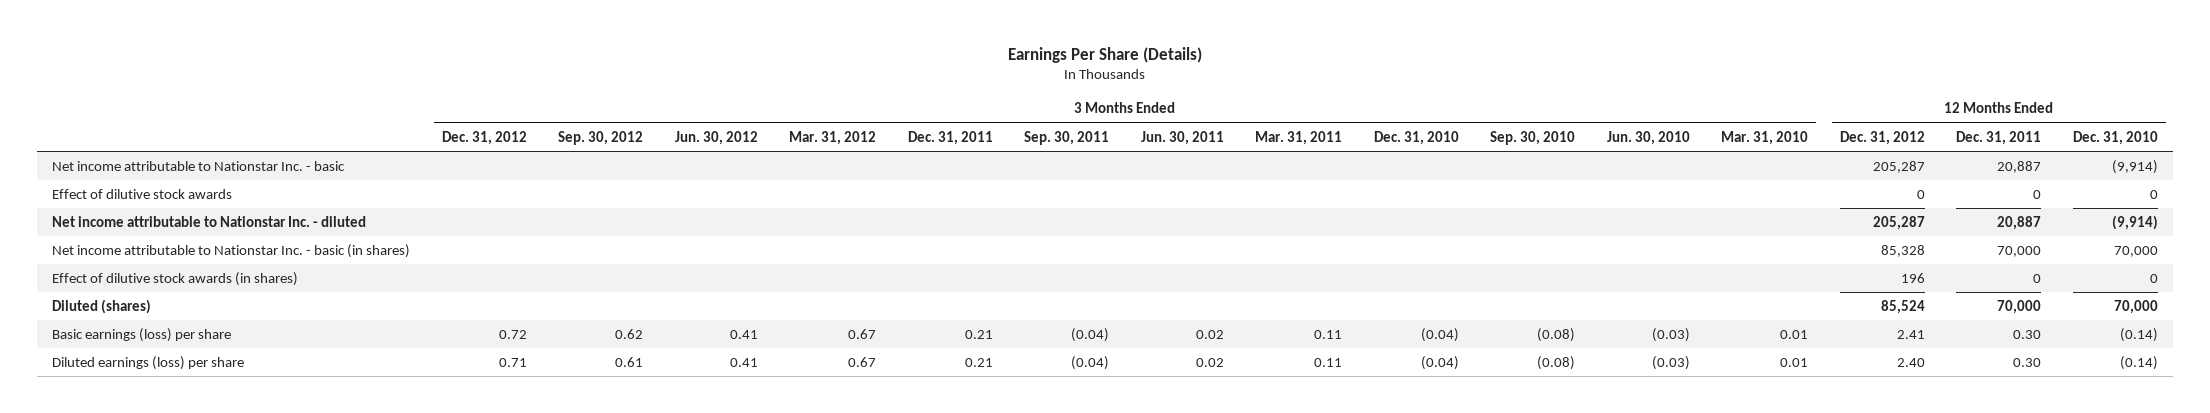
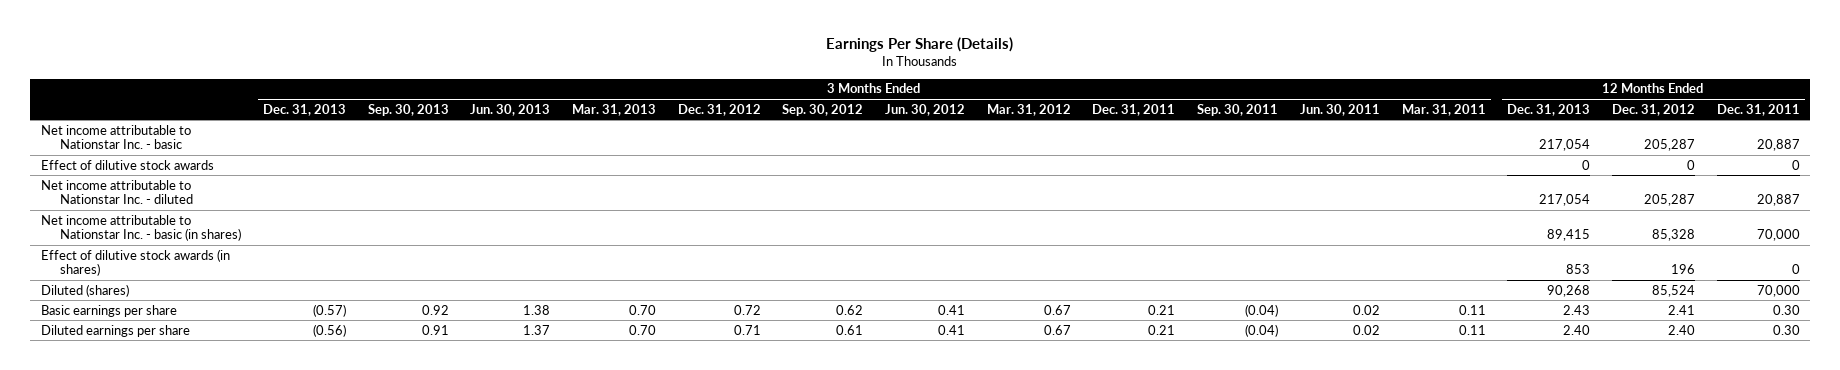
- | 3 Months Ended Dec. 31, 2012 | 3 Months Ended Sep. 30, 2012 | 3 Months Ended Jun. 30, 2012 | 3 Months Ended Mar. 31, 2012 | 3 Months Ended Dec. 31, 2011 | 3 Months Ended Sep. 30, 2011 | 3 Months Ended Jun. 30, 2011 | 3 Months Ended Mar. 31, 2011 | 3 Months Ended Dec. 31, 2010 | 3 Months Ended Sep. 30, 2010 | 3 Months Ended Jun. 30, 2010 | 3 Months Ended Mar. 31, 2010 | 12 Months Ended Dec. 31, 2012 | 12 Months Ended Dec. 31, 2011 | 12 Months Ended Dec. 31, 2010
+ | 3 Months Ended Dec. 31, 2013 | 3 Months Ended Sep. 30, 2013 | 3 Months Ended Jun. 30, 2013 | 3 Months Ended Mar. 31, 2013 | 3 Months Ended Dec. 31, 2012 | 3 Months Ended Sep. 30, 2012 | 3 Months Ended Jun. 30, 2012 | 3 Months Ended Mar. 31, 2012 | 3 Months Ended Dec. 31, 2011 | 3 Months Ended Sep. 30, 2011 | 3 Months Ended Jun. 30, 2011 | 3 Months Ended Mar. 31, 2011 | 12 Months Ended Dec. 31, 2013 | 12 Months Ended Dec. 31, 2012 | 12 Months Ended Dec. 31, 2011
- Basic earnings (loss) per share | 0.72 | 0.62 | 0.41 | 0.67 | 0.21 | (0.04) | 0.02 | 0.11 | (0.04) | (0.08) | (0.03) | 0.01 | 2.41 | 0.30 | (0.14)
- Diluted earnings (loss) per share | 0.71 | 0.61 | 0.41 | 0.67 | 0.21 | (0.04) | 0.02 | 0.11 | (0.04) | (0.08) | (0.03) | 0.01 | 2.40 | 0.30 | (0.14)
+ Basic earnings per share | (0.57) | 0.92 | 1.38 | 0.70 | 0.72 | 0.62 | 0.41 | 0.67 | 0.21 | (0.04) | 0.02 | 0.11 | 2.43 | 2.41 | 0.30
+ Diluted earnings per share | (0.56) | 0.91 | 1.37 | 0.70 | 0.71 | 0.61 | 0.41 | 0.67 | 0.21 | (0.04) | 0.02 | 0.11 | 2.40 | 2.40 | 0.30

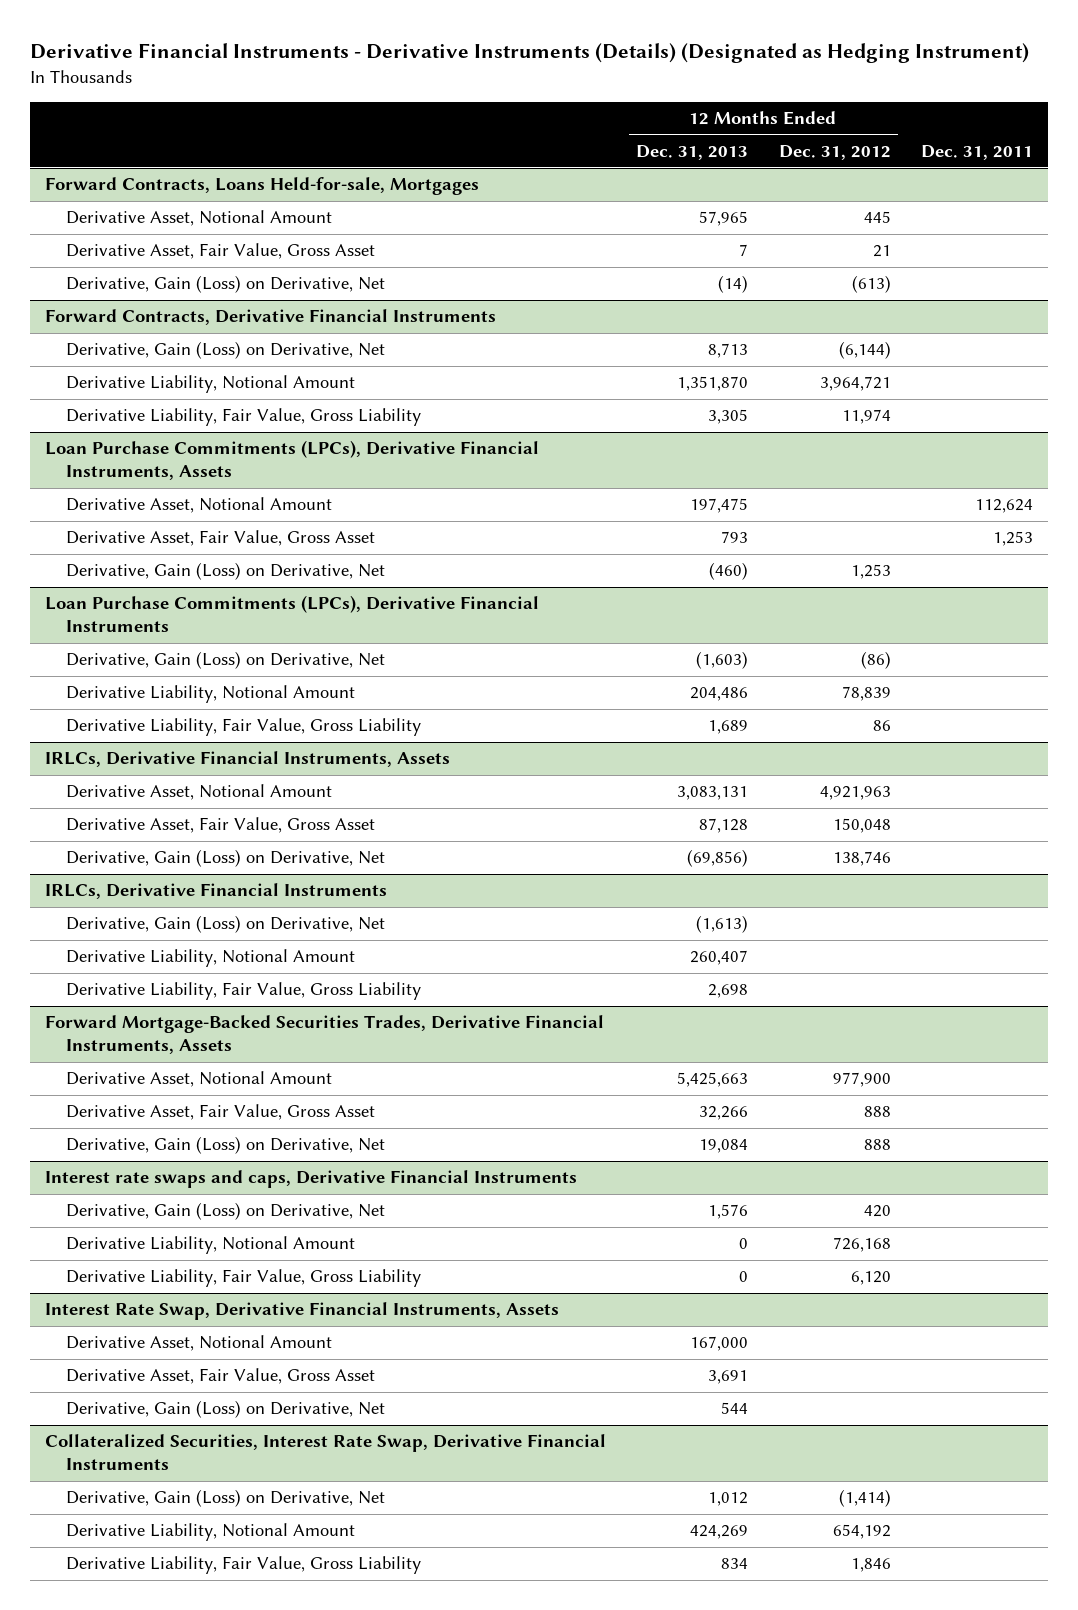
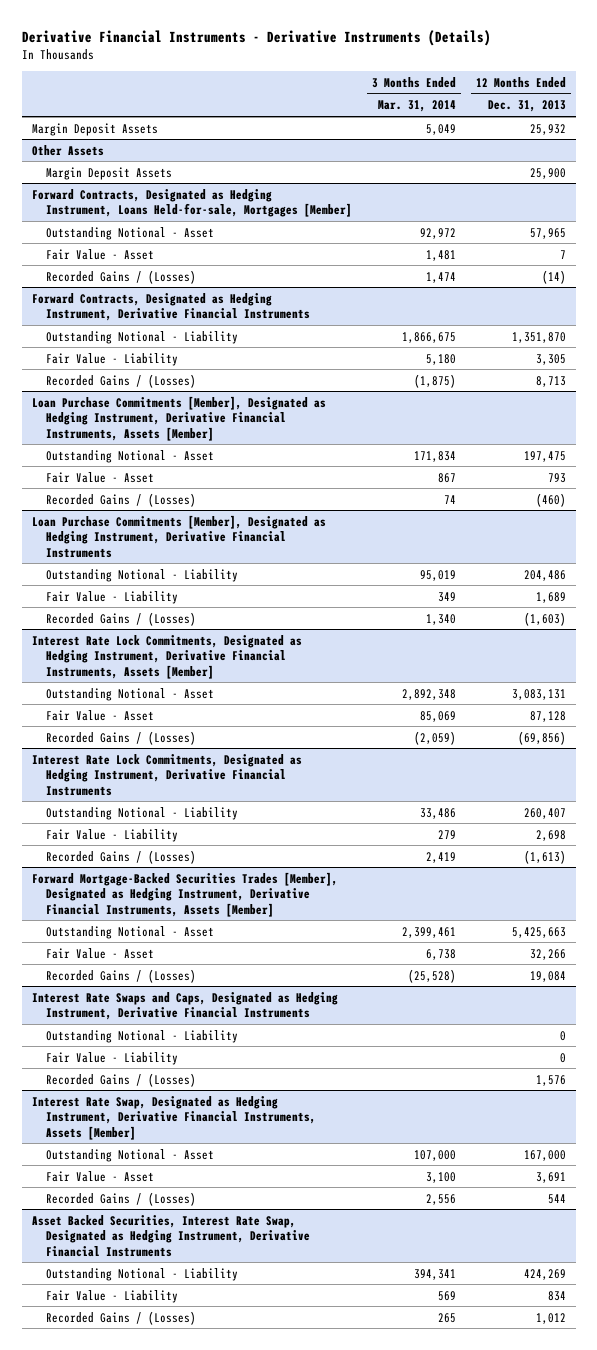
- Derivative Financial Instruments - Derivative Instruments (Details) (Designated as Hedging Instrument)
+ Derivative Financial Instruments - Derivative Instruments (Details)
- | 12 Months Ended Dec. 31, 2013 | 12 Months Ended Dec. 31, 2012 | Dec. 31, 2011
+ | 3 Months Ended Mar. 31, 2014 | 12 Months Ended Dec. 31, 2013
- Forward Contracts, Loans Held-for-sale, Mortgages
- Derivative Asset, Notional Amount | 57,965 | 445 |
- Derivative Asset, Fair Value, Gross Asset | 7 | 21 |
- Derivative, Gain (Loss) on Derivative, Net | (14) | (613) |
- Forward Contracts, Derivative Financial Instruments
- Derivative, Gain (Loss) on Derivative, Net | 8,713 | (6,144) |
- Derivative Liability, Notional Amount | 1,351,870 | 3,964,721 |
- Derivative Liability, Fair Value, Gross Liability | 3,305 | 11,974 |
- Loan Purchase Commitments (LPCs), Derivative Financial Instruments, Assets
- Derivative Asset, Notional Amount | 197,475 | | 112,624
- Derivative Asset, Fair Value, Gross Asset | 793 | | 1,253
- Derivative, Gain (Loss) on Derivative, Net | (460) | 1,253 |
- Loan Purchase Commitments (LPCs), Derivative Financial Instruments
- Derivative, Gain (Loss) on Derivative, Net | (1,603) | (86) |
- Derivative Liability, Notional Amount | 204,486 | 78,839 |
- Derivative Liability, Fair Value, Gross Liability | 1,689 | 86 |
- IRLCs, Derivative Financial Instruments, Assets
- Derivative Asset, Notional Amount | 3,083,131 | 4,921,963 |
- Derivative Asset, Fair Value, Gross Asset | 87,128 | 150,048 |
- Derivative, Gain (Loss) on Derivative, Net | (69,856) | 138,746 |
- IRLCs, Derivative Financial Instruments
- Derivative, Gain (Loss) on Derivative, Net | (1,613) | |
- Derivative Liability, Notional Amount | 260,407 | |
- Derivative Liability, Fair Value, Gross Liability | 2,698 | |
- Forward Mortgage-Backed Securities Trades, Derivative Financial Instruments, Assets
- Derivative Asset, Notional Amount | 5,425,663 | 977,900 |
- Derivative Asset, Fair Value, Gross Asset | 32,266 | 888 |
- Derivative, Gain (Loss) on Derivative, Net | 19,084 | 888 |
- Interest rate swaps and caps, Derivative Financial Instruments
- Derivative, Gain (Loss) on Derivative, Net | 1,576 | 420 |
- Derivative Liability, Notional Amount | 0 | 726,168 |
- Derivative Liability, Fair Value, Gross Liability | 0 | 6,120 |
- Interest Rate Swap, Derivative Financial Instruments, Assets
- Derivative Asset, Notional Amount | 167,000 | |
- Derivative Asset, Fair Value, Gross Asset | 3,691 | |
- Derivative, Gain (Loss) on Derivative, Net | 544 | |
- Collateralized Securities, Interest Rate Swap, Derivative Financial Instruments
- Derivative, Gain (Loss) on Derivative, Net | 1,012 | (1,414) |
- Derivative Liability, Notional Amount | 424,269 | 654,192 |
- Derivative Liability, Fair Value, Gross Liability | 834 | 1,846 |
+ Margin Deposit Assets | 5,049 | 25,932
+ Other Assets
+ Margin Deposit Assets | | 25,900
+ Forward Contracts, Designated as Hedging Instrument, Loans Held-for-sale, Mortgages [Member]
+ Outstanding Notional - Asset | 92,972 | 57,965
+ Fair Value - Asset | 1,481 | 7
+ Recorded Gains / (Losses) | 1,474 | (14)
+ Forward Contracts, Designated as Hedging Instrument, Derivative Financial Instruments
+ Outstanding Notional - Liability | 1,866,675 | 1,351,870
+ Fair Value - Liability | 5,180 | 3,305
+ Recorded Gains / (Losses) | (1,875) | 8,713
+ Loan Purchase Commitments [Member], Designated as Hedging Instrument, Derivative Financial Instruments, Assets [Member]
+ Outstanding Notional - Asset | 171,834 | 197,475
+ Fair Value - Asset | 867 | 793
+ Recorded Gains / (Losses) | 74 | (460)
+ Loan Purchase Commitments [Member], Designated as Hedging Instrument, Derivative Financial Instruments
+ Outstanding Notional - Liability | 95,019 | 204,486
+ Fair Value - Liability | 349 | 1,689
+ Recorded Gains / (Losses) | 1,340 | (1,603)
+ Interest Rate Lock Commitments, Designated as Hedging Instrument, Derivative Financial Instruments, Assets [Member]
+ Outstanding Notional - Asset | 2,892,348 | 3,083,131
+ Fair Value - Asset | 85,069 | 87,128
+ Recorded Gains / (Losses) | (2,059) | (69,856)
+ Interest Rate Lock Commitments, Designated as Hedging Instrument, Derivative Financial Instruments
+ Outstanding Notional - Liability | 33,486 | 260,407
+ Fair Value - Liability | 279 | 2,698
+ Recorded Gains / (Losses) | 2,419 | (1,613)
+ Forward Mortgage-Backed Securities Trades [Member], Designated as Hedging Instrument, Derivative Financial Instruments, Assets [Member]
+ Outstanding Notional - Asset | 2,399,461 | 5,425,663
+ Fair Value - Asset | 6,738 | 32,266
+ Recorded Gains / (Losses) | (25,528) | 19,084
+ Interest Rate Swaps and Caps, Designated as Hedging Instrument, Derivative Financial Instruments
+ Outstanding Notional - Liability | | 0
+ Fair Value - Liability | | 0
+ Recorded Gains / (Losses) | | 1,576
+ Interest Rate Swap, Designated as Hedging Instrument, Derivative Financial Instruments, Assets [Member]
+ Outstanding Notional - Asset | 107,000 | 167,000
+ Fair Value - Asset | 3,100 | 3,691
+ Recorded Gains / (Losses) | 2,556 | 544
+ Asset Backed Securities, Interest Rate Swap, Designated as Hedging Instrument, Derivative Financial Instruments
+ Outstanding Notional - Liability | 394,341 | 424,269
+ Fair Value - Liability | 569 | 834
+ Recorded Gains / (Losses) | 265 | 1,012

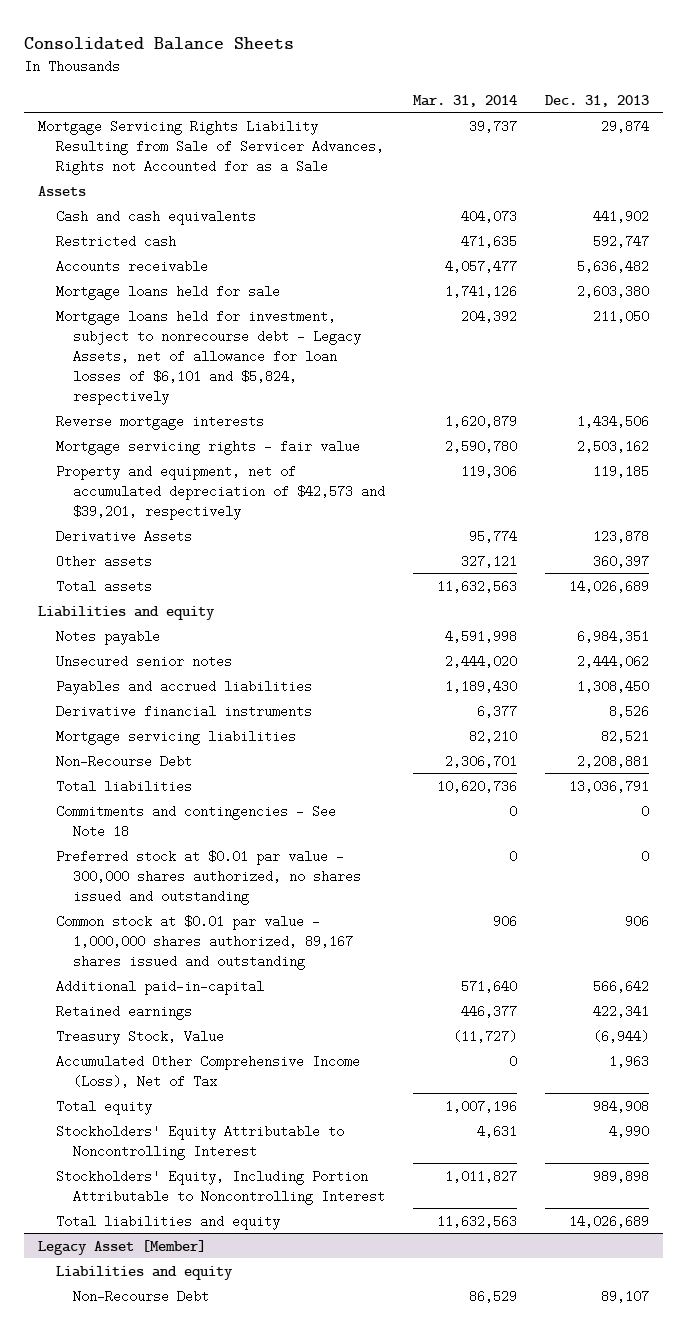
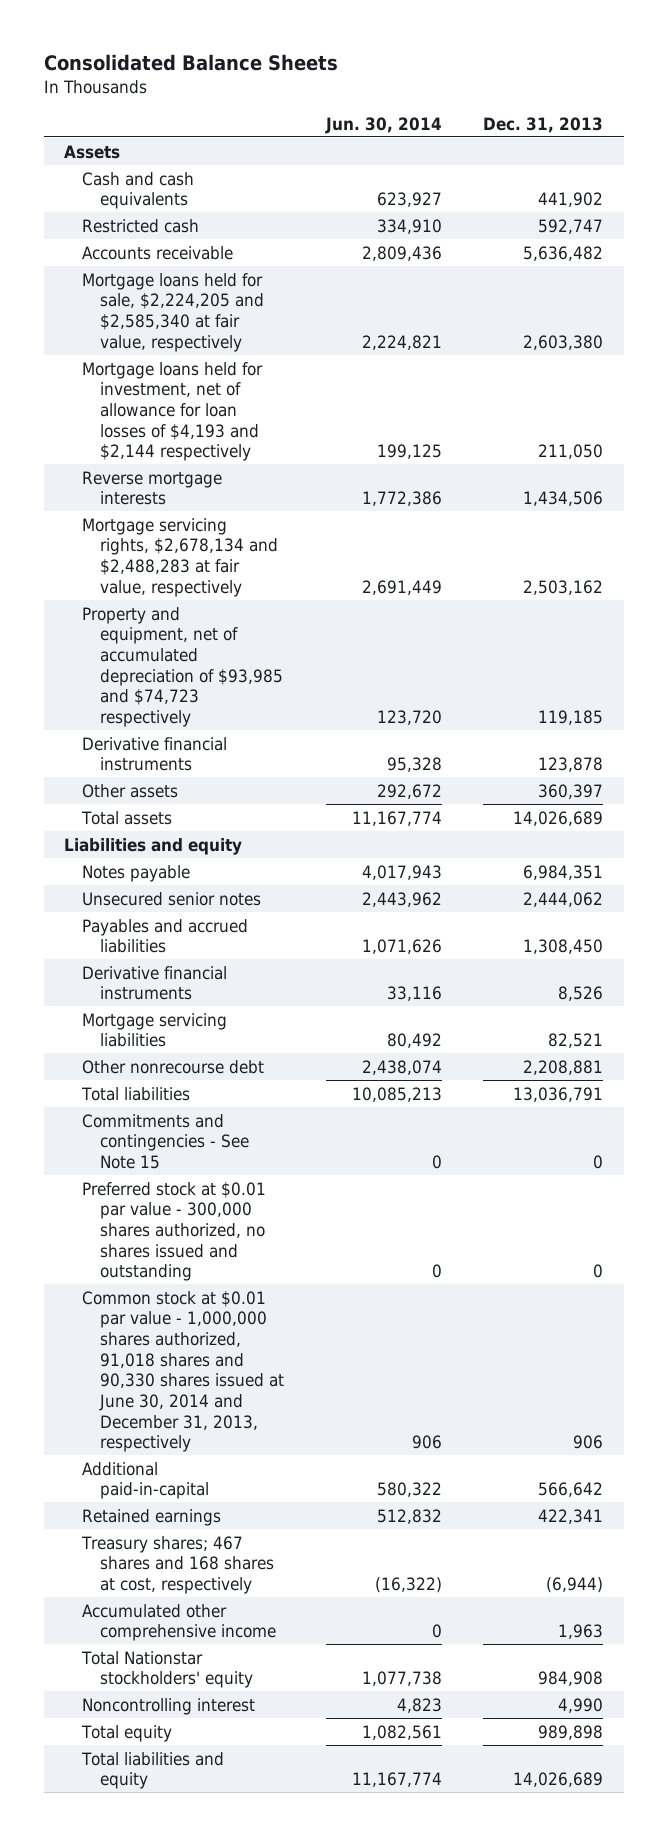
- | Mar. 31, 2014 | Dec. 31, 2013
+ | Jun. 30, 2014 | Dec. 31, 2013
- Mortgage Servicing Rights Liability Resulting from Sale of Servicer Advances, Rights not Accounted for as a Sale | 39,737 | 29,874
- Mortgage loans held for sale | 1,741,126 | 2,603,380
- Mortgage loans held for investment, subject to nonrecourse debt - Legacy Assets, net of allowance for loan losses of $6,101 and $5,824, respectively | 204,392 | 211,050
+ Mortgage loans held for sale, $2,224,205 and $2,585,340 at fair value, respectively | 2,224,821 | 2,603,380
+ Mortgage loans held for investment, net of allowance for loan losses of $4,193 and $2,144 respectively | 199,125 | 211,050
- Mortgage servicing rights - fair value | 2,590,780 | 2,503,162
- Property and equipment, net of accumulated depreciation of $42,573 and $39,201, respectively | 119,306 | 119,185
- Derivative Assets | 95,774 | 123,878
+ Mortgage servicing rights, $2,678,134 and $2,488,283 at fair value, respectively | 2,691,449 | 2,503,162
+ Property and equipment, net of accumulated depreciation of $93,985 and $74,723 respectively | 123,720 | 119,185
+ Derivative financial instruments | 95,328 | 123,878
- Non-Recourse Debt | 2,306,701 | 2,208,881
+ Other nonrecourse debt | 2,438,074 | 2,208,881
- Commitments and contingencies - See Note 18 | 0 | 0
+ Commitments and contingencies - See Note 15 | 0 | 0
- Common stock at $0.01 par value - 1,000,000 shares authorized, 89,167 shares issued and outstanding | 906 | 906
+ Common stock at $0.01 par value - 1,000,000 shares authorized, 91,018 shares and 90,330 shares issued at June 30, 2014 and December 31, 2013, respectively | 906 | 906
- Treasury Stock, Value | (11,727) | (6,944)
- Accumulated Other Comprehensive Income (Loss), Net of Tax | 0 | 1,963
- Total equity | 1,007,196 | 984,908
- Stockholders' Equity Attributable to Noncontrolling Interest | 4,631 | 4,990
- Stockholders' Equity, Including Portion Attributable to Noncontrolling Interest | 1,011,827 | 989,898
+ Treasury shares; 467 shares and 168 shares at cost, respectively | (16,322) | (6,944)
+ Accumulated other comprehensive income | 0 | 1,963
+ Total Nationstar stockholders' equity | 1,077,738 | 984,908
+ Noncontrolling interest | 4,823 | 4,990
+ Total equity | 1,082,561 | 989,898
- Legacy Asset [Member]
- Liabilities and equity
- Non-Recourse Debt | 86,529 | 89,107

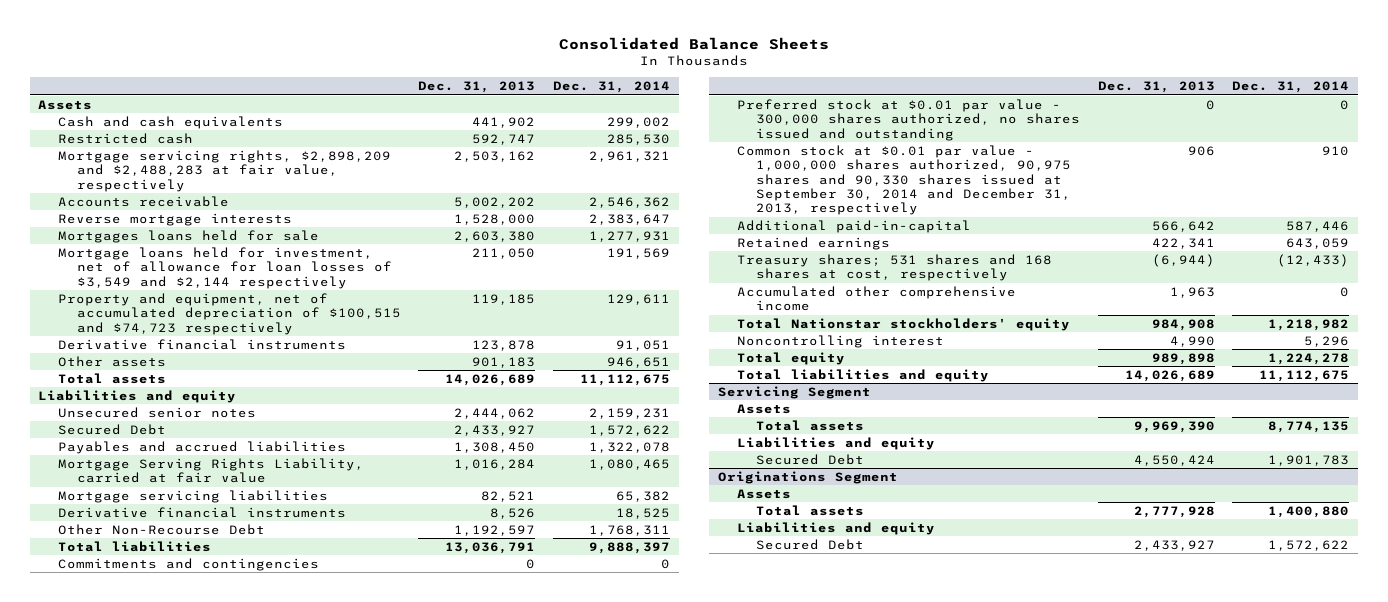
- | Jun. 30, 2014 | Dec. 31, 2013
+ | Dec. 31, 2013 | Dec. 31, 2014
- Accounts receivable | 2,809,436 | 5,636,482
- Mortgage loans held for sale, $2,224,205 and $2,585,340 at fair value, respectively | 2,224,821 | 2,603,380
- Mortgage loans held for investment, net of allowance for loan losses of $4,193 and $2,144 respectively | 199,125 | 211,050
- Reverse mortgage interests | 1,772,386 | 1,434,506
- Mortgage servicing rights, $2,678,134 and $2,488,283 at fair value, respectively | 2,691,449 | 2,503,162
- Property and equipment, net of accumulated depreciation of $93,985 and $74,723 respectively | 123,720 | 119,185
+ Mortgage servicing rights, $2,898,209 and $2,488,283 at fair value, respectively | 2,503,162 | 2,961,321
+ Accounts receivable | 5,002,202 | 2,546,362
+ Reverse mortgage interests | 1,528,000 | 2,383,647
+ Mortgages loans held for sale | 2,603,380 | 1,277,931
+ Mortgage loans held for investment, net of allowance for loan losses of $3,549 and $2,144 respectively | 211,050 | 191,569
+ Property and equipment, net of accumulated depreciation of $100,515 and $74,723 respectively | 119,185 | 129,611
- Other assets | 292,672 | 360,397
+ Other assets | 901,183 | 946,651
- Notes payable | 4,017,943 | 6,984,351
+ Secured Debt | 2,433,927 | 1,572,622
+ Mortgage Serving Rights Liability, carried at fair value | 1,016,284 | 1,080,465
- Other nonrecourse debt | 2,438,074 | 2,208,881
moved down: Derivative financial instruments | 8,526 | 18,525
+ Other Non-Recourse Debt | 1,192,597 | 1,768,311
- Commitments and contingencies - See Note 15 | 0 | 0
+ Commitments and contingencies | 0 | 0
- Common stock at $0.01 par value - 1,000,000 shares authorized, 91,018 shares and 90,330 shares issued at June 30, 2014 and December 31, 2013, respectively | 906 | 906
+ Common stock at $0.01 par value - 1,000,000 shares authorized, 90,975 shares and 90,330 shares issued at September 30, 2014 and December 31, 2013, respectively | 906 | 910
- Treasury shares; 467 shares and 168 shares at cost, respectively | (16,322) | (6,944)
+ Treasury shares; 531 shares and 168 shares at cost, respectively | (6,944) | (12,433)
+ Servicing Segment
+ Assets
+ Total assets | 9,969,390 | 8,774,135
+ Liabilities and equity
+ Secured Debt | 4,550,424 | 1,901,783
+ Originations Segment
+ Assets
+ Total assets | 2,777,928 | 1,400,880
+ Liabilities and equity
+ Secured Debt | 2,433,927 | 1,572,622

